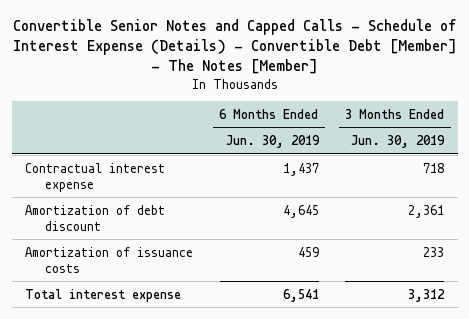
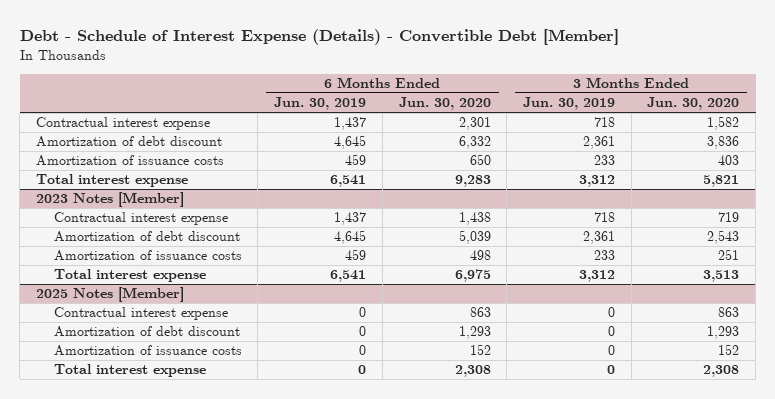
- Convertible Senior Notes and Capped Calls - Schedule of Interest Expense (Details) - Convertible Debt [Member] - The Notes [Member]
+ Debt - Schedule of Interest Expense (Details) - Convertible Debt [Member]
- | 6 Months Ended Jun. 30, 2019 | 3 Months Ended Jun. 30, 2019
+ | 6 Months Ended Jun. 30, 2019 | 6 Months Ended Jun. 30, 2020 | 3 Months Ended Jun. 30, 2019 | 3 Months Ended Jun. 30, 2020
+ 2023 Notes [Member]
+ Contractual interest expense | 1,437 | 1,438 | 718 | 719
+ Amortization of debt discount | 4,645 | 5,039 | 2,361 | 2,543
+ Amortization of issuance costs | 459 | 498 | 233 | 251
+ Total interest expense | 6,541 | 6,975 | 3,312 | 3,513
+ 2025 Notes [Member]
+ Contractual interest expense | 0 | 863 | 0 | 863
+ Amortization of debt discount | 0 | 1,293 | 0 | 1,293
+ Amortization of issuance costs | 0 | 152 | 0 | 152
+ Total interest expense | 0 | 2,308 | 0 | 2,308

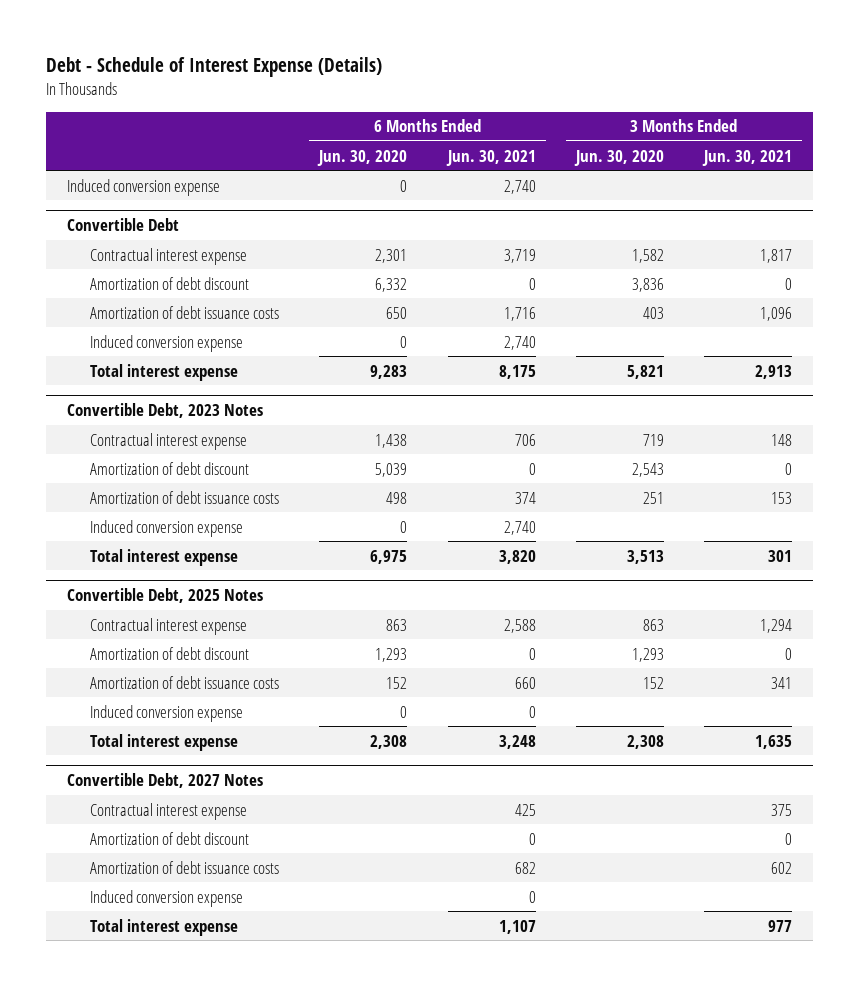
- Debt - Schedule of Interest Expense (Details) - Convertible Debt [Member]
+ Debt - Schedule of Interest Expense (Details)
- | 6 Months Ended Jun. 30, 2019 | 6 Months Ended Jun. 30, 2020 | 3 Months Ended Jun. 30, 2019 | 3 Months Ended Jun. 30, 2020
+ | 6 Months Ended Jun. 30, 2020 | 6 Months Ended Jun. 30, 2021 | 3 Months Ended Jun. 30, 2020 | 3 Months Ended Jun. 30, 2021
+ Induced conversion expense | 0 | 2,740 | |
+ Convertible Debt
- Amortization of issuance costs | 459 | 650 | 233 | 403
+ Amortization of debt issuance costs | 650 | 1,716 | 403 | 1,096
+ Induced conversion expense | 0 | 2,740 | |
- 2023 Notes [Member]
+ Convertible Debt, 2023 Notes
- Amortization of issuance costs | 459 | 498 | 233 | 251
+ Amortization of debt issuance costs | 498 | 374 | 251 | 153
+ Induced conversion expense | 0 | 2,740 | |
- 2025 Notes [Member]
+ Convertible Debt, 2025 Notes
- Amortization of issuance costs | 0 | 152 | 0 | 152
+ Amortization of debt issuance costs | 152 | 660 | 152 | 341
+ Induced conversion expense | 0 | 0 | |
+ Convertible Debt, 2027 Notes
+ Contractual interest expense | | 425 | | 375
+ Amortization of debt discount | | 0 | | 0
+ Amortization of debt issuance costs | | 682 | | 602
+ Induced conversion expense | | 0 | |
+ Total interest expense | | 1,107 | | 977

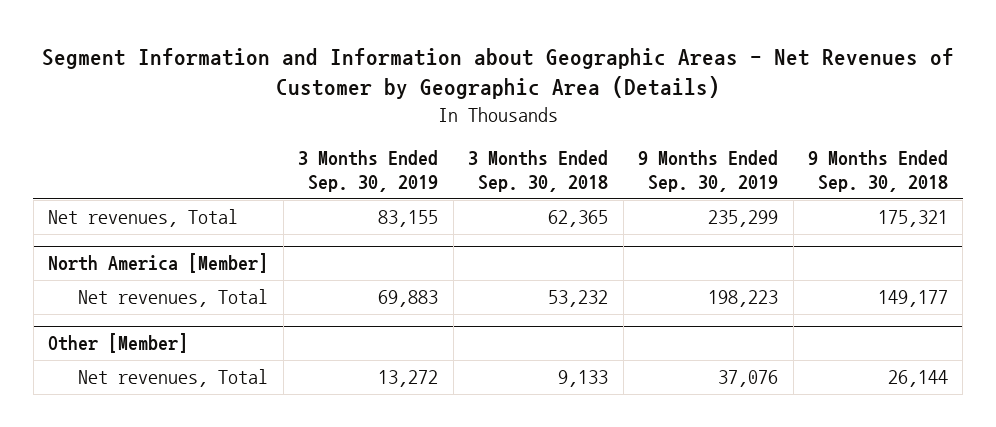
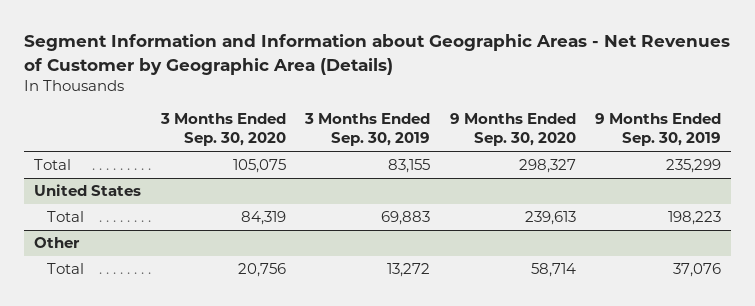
- | 3 Months Ended Sep. 30, 2019 | 3 Months Ended Sep. 30, 2018 | 9 Months Ended Sep. 30, 2019 | 9 Months Ended Sep. 30, 2018
+ | 3 Months Ended Sep. 30, 2020 | 3 Months Ended Sep. 30, 2019 | 9 Months Ended Sep. 30, 2020 | 9 Months Ended Sep. 30, 2019
- Net revenues, Total | 83,155 | 62,365 | 235,299 | 175,321
- North America [Member]
- Net revenues, Total | 69,883 | 53,232 | 198,223 | 149,177
- Other [Member]
- Net revenues, Total | 13,272 | 9,133 | 37,076 | 26,144
+ Total | 105,075 | 83,155 | 298,327 | 235,299
+ United States
+ Total | 84,319 | 69,883 | 239,613 | 198,223
+ Other
+ Total | 20,756 | 13,272 | 58,714 | 37,076

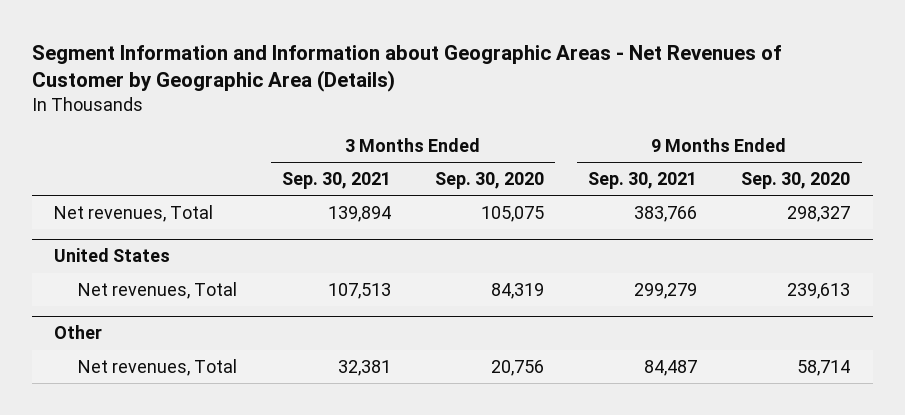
- | 3 Months Ended Sep. 30, 2020 | 3 Months Ended Sep. 30, 2019 | 9 Months Ended Sep. 30, 2020 | 9 Months Ended Sep. 30, 2019
+ | 3 Months Ended Sep. 30, 2021 | 3 Months Ended Sep. 30, 2020 | 9 Months Ended Sep. 30, 2021 | 9 Months Ended Sep. 30, 2020
- Total | 105,075 | 83,155 | 298,327 | 235,299
+ Net revenues, Total | 139,894 | 105,075 | 383,766 | 298,327
@ United States
- Total | 84,319 | 69,883 | 239,613 | 198,223
+ Net revenues, Total | 107,513 | 84,319 | 299,279 | 239,613
@ Other
- Total | 20,756 | 13,272 | 58,714 | 37,076
+ Net revenues, Total | 32,381 | 20,756 | 84,487 | 58,714

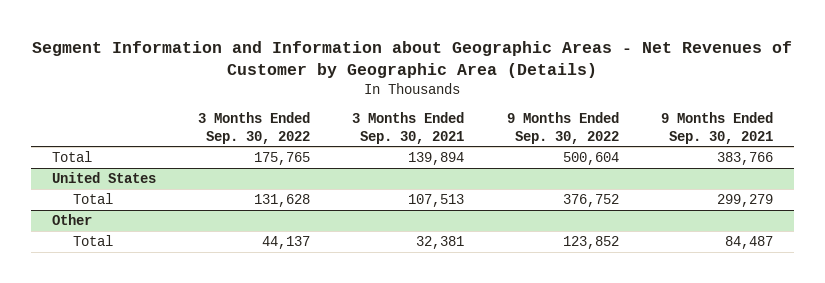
- | 3 Months Ended Sep. 30, 2021 | 3 Months Ended Sep. 30, 2020 | 9 Months Ended Sep. 30, 2021 | 9 Months Ended Sep. 30, 2020
+ | 3 Months Ended Sep. 30, 2022 | 3 Months Ended Sep. 30, 2021 | 9 Months Ended Sep. 30, 2022 | 9 Months Ended Sep. 30, 2021
- Net revenues, Total | 139,894 | 105,075 | 383,766 | 298,327
+ Total | 175,765 | 139,894 | 500,604 | 383,766
@ United States
- Net revenues, Total | 107,513 | 84,319 | 299,279 | 239,613
+ Total | 131,628 | 107,513 | 376,752 | 299,279
@ Other
- Net revenues, Total | 32,381 | 20,756 | 84,487 | 58,714
+ Total | 44,137 | 32,381 | 123,852 | 84,487

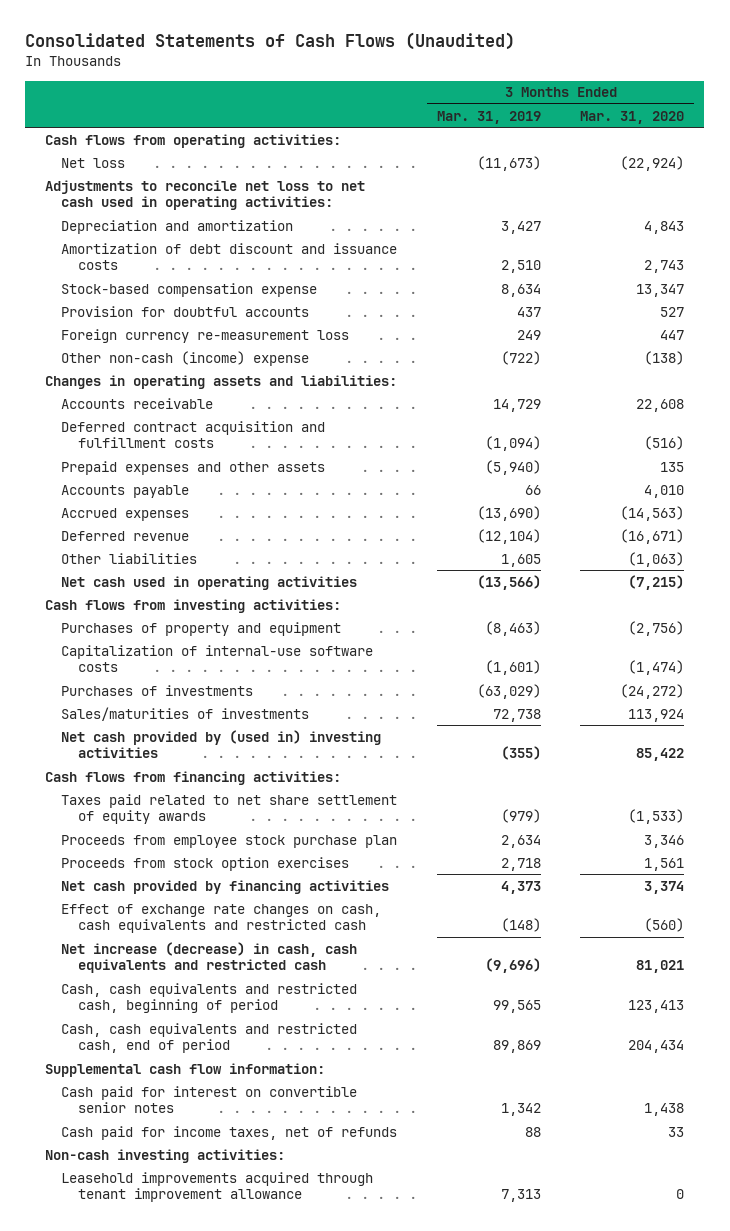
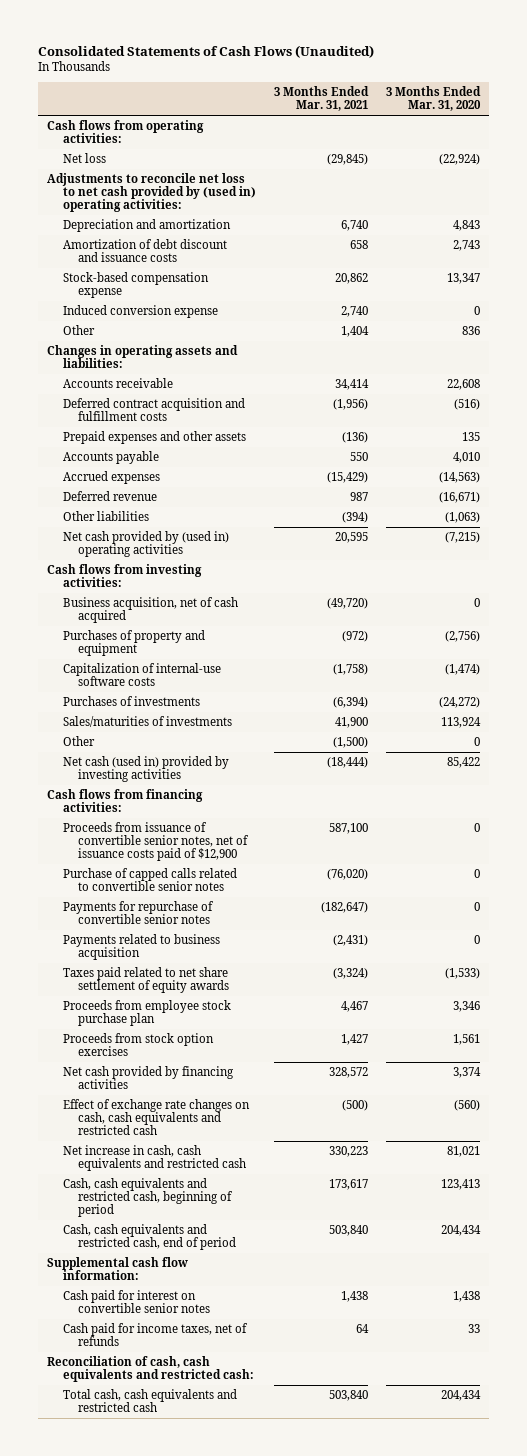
- | 3 Months Ended Mar. 31, 2019 | 3 Months Ended Mar. 31, 2020
+ | 3 Months Ended Mar. 31, 2021 | 3 Months Ended Mar. 31, 2020
- Adjustments to reconcile net loss to net cash used in operating activities:
+ Adjustments to reconcile net loss to net cash provided by (used in) operating activities:
- Provision for doubtful accounts | 437 | 527
- Foreign currency re-measurement loss | 249 | 447
- Other non-cash (income) expense | (722) | (138)
+ Induced conversion expense | 2,740 | 0
+ Other | 1,404 | 836
- Net cash used in operating activities | (13,566) | (7,215)
+ Net cash provided by (used in) operating activities | 20,595 | (7,215)
+ Business acquisition, net of cash acquired | (49,720) | 0
- Net cash provided by (used in) investing activities | (355) | 85,422
+ Other | (1,500) | 0
+ Net cash (used in) provided by investing activities | (18,444) | 85,422
+ Proceeds from issuance of convertible senior notes, net of issuance costs paid of $12,900 | 587,100 | 0
+ Purchase of capped calls related to convertible senior notes | (76,020) | 0
+ Payments for repurchase of convertible senior notes | (182,647) | 0
+ Payments related to business acquisition | (2,431) | 0
- Net increase (decrease) in cash, cash equivalents and restricted cash | (9,696) | 81,021
+ Net increase in cash, cash equivalents and restricted cash | 330,223 | 81,021
- Non-cash investing activities:
- Leasehold improvements acquired through tenant improvement allowance | 7,313 | 0
+ Reconciliation of cash, cash equivalents and restricted cash:
+ Total cash, cash equivalents and restricted cash | 503,840 | 204,434

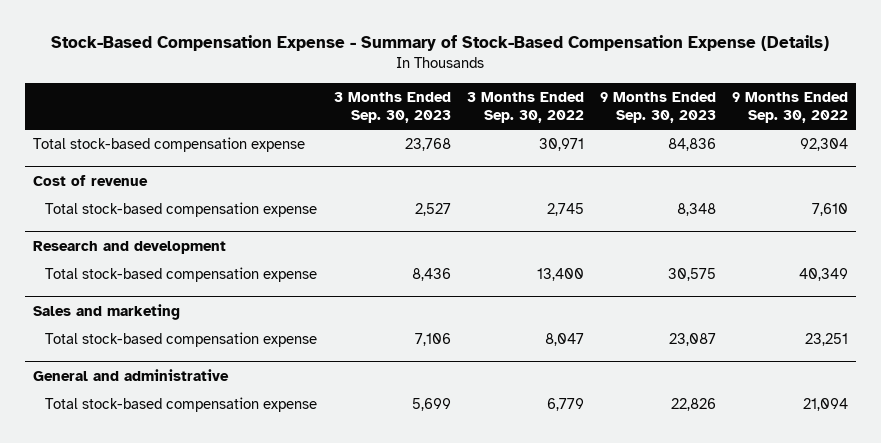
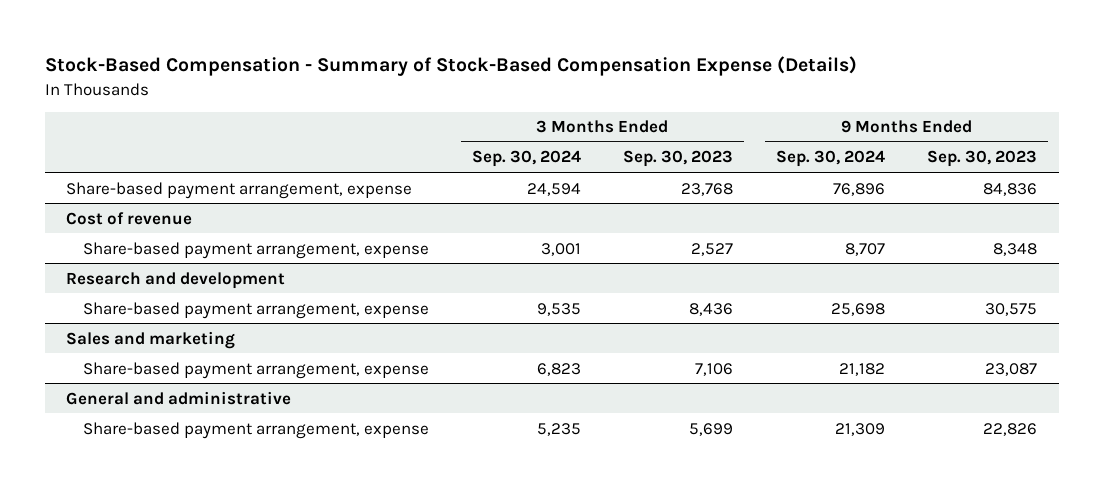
- Stock-Based Compensation Expense - Summary of Stock-Based Compensation Expense (Details)
+ Stock-Based Compensation - Summary of Stock-Based Compensation Expense (Details)
- | 3 Months Ended Sep. 30, 2023 | 3 Months Ended Sep. 30, 2022 | 9 Months Ended Sep. 30, 2023 | 9 Months Ended Sep. 30, 2022
+ | 3 Months Ended Sep. 30, 2024 | 3 Months Ended Sep. 30, 2023 | 9 Months Ended Sep. 30, 2024 | 9 Months Ended Sep. 30, 2023
- Total stock-based compensation expense | 23,768 | 30,971 | 84,836 | 92,304
+ Share-based payment arrangement, expense | 24,594 | 23,768 | 76,896 | 84,836
@ Cost of revenue
- Total stock-based compensation expense | 2,527 | 2,745 | 8,348 | 7,610
+ Share-based payment arrangement, expense | 3,001 | 2,527 | 8,707 | 8,348
@ Research and development
- Total stock-based compensation expense | 8,436 | 13,400 | 30,575 | 40,349
+ Share-based payment arrangement, expense | 9,535 | 8,436 | 25,698 | 30,575
@ Sales and marketing
- Total stock-based compensation expense | 7,106 | 8,047 | 23,087 | 23,251
+ Share-based payment arrangement, expense | 6,823 | 7,106 | 21,182 | 23,087
@ General and administrative
- Total stock-based compensation expense | 5,699 | 6,779 | 22,826 | 21,094
+ Share-based payment arrangement, expense | 5,235 | 5,699 | 21,309 | 22,826

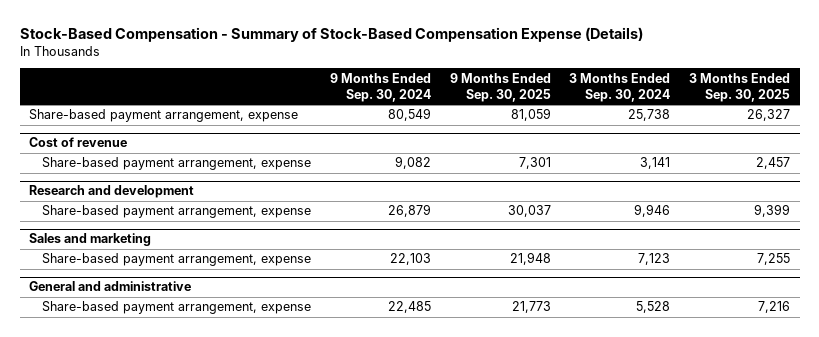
- | 3 Months Ended Sep. 30, 2024 | 3 Months Ended Sep. 30, 2023 | 9 Months Ended Sep. 30, 2024 | 9 Months Ended Sep. 30, 2023
+ | 9 Months Ended Sep. 30, 2024 | 9 Months Ended Sep. 30, 2025 | 3 Months Ended Sep. 30, 2024 | 3 Months Ended Sep. 30, 2025
- Share-based payment arrangement, expense | 24,594 | 23,768 | 76,896 | 84,836
+ Share-based payment arrangement, expense | 80,549 | 81,059 | 25,738 | 26,327
@ Cost of revenue
- Share-based payment arrangement, expense | 3,001 | 2,527 | 8,707 | 8,348
+ Share-based payment arrangement, expense | 9,082 | 7,301 | 3,141 | 2,457
@ Research and development
- Share-based payment arrangement, expense | 9,535 | 8,436 | 25,698 | 30,575
+ Share-based payment arrangement, expense | 26,879 | 30,037 | 9,946 | 9,399
@ Sales and marketing
- Share-based payment arrangement, expense | 6,823 | 7,106 | 21,182 | 23,087
+ Share-based payment arrangement, expense | 22,103 | 21,948 | 7,123 | 7,255
@ General and administrative
- Share-based payment arrangement, expense | 5,235 | 5,699 | 21,309 | 22,826
+ Share-based payment arrangement, expense | 22,485 | 21,773 | 5,528 | 7,216

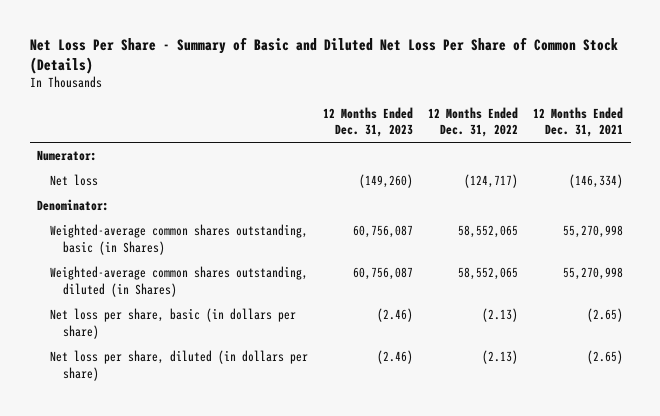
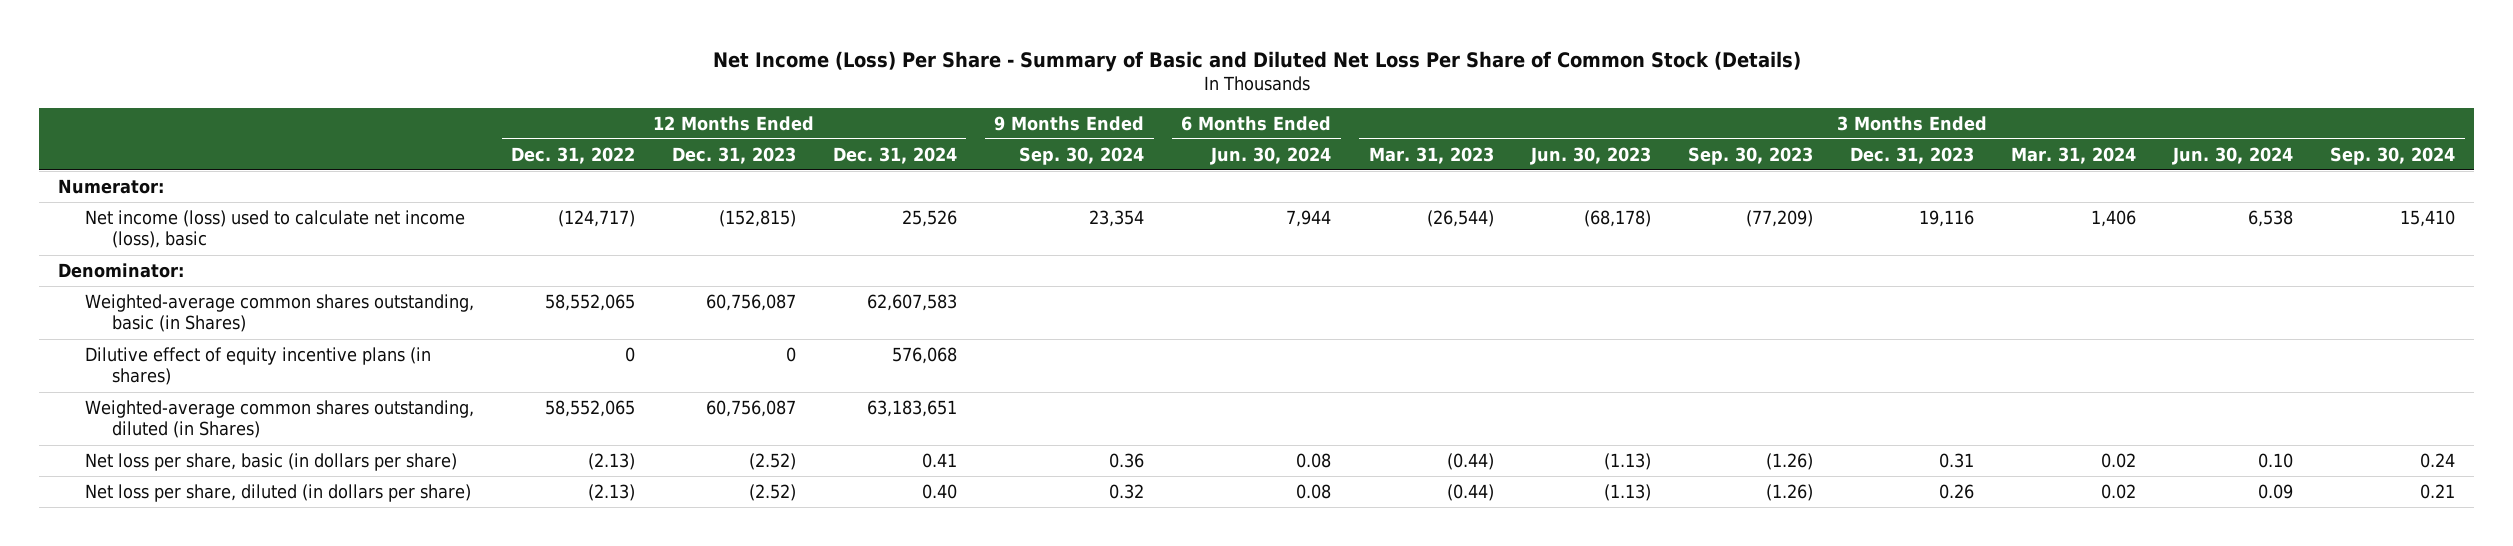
- Net Loss Per Share - Summary of Basic and Diluted Net Loss Per Share of Common Stock (Details)
+ Net Income (Loss) Per Share - Summary of Basic and Diluted Net Loss Per Share of Common Stock (Details)
- | 12 Months Ended Dec. 31, 2023 | 12 Months Ended Dec. 31, 2022 | 12 Months Ended Dec. 31, 2021
+ | 12 Months Ended Dec. 31, 2022 | 12 Months Ended Dec. 31, 2023 | 12 Months Ended Dec. 31, 2024 | 9 Months Ended Sep. 30, 2024 | 6 Months Ended Jun. 30, 2024 | 3 Months Ended Mar. 31, 2023 | 3 Months Ended Jun. 30, 2023 | 3 Months Ended Sep. 30, 2023 | 3 Months Ended Dec. 31, 2023 | 3 Months Ended Mar. 31, 2024 | 3 Months Ended Jun. 30, 2024 | 3 Months Ended Sep. 30, 2024
- Net loss | (149,260) | (124,717) | (146,334)
+ Net income (loss) used to calculate net income (loss), basic | (124,717) | (152,815) | 25,526 | 23,354 | 7,944 | (26,544) | (68,178) | (77,209) | 19,116 | 1,406 | 6,538 | 15,410
+ Dilutive effect of equity incentive plans (in shares) | 0 | 0 | 576,068 | | | | | | | | |
- Net loss per share, basic (in dollars per share) | (2.46) | (2.13) | (2.65)
- Net loss per share, diluted (in dollars per share) | (2.46) | (2.13) | (2.65)
+ Net loss per share, basic (in dollars per share) | (2.13) | (2.52) | 0.41 | 0.36 | 0.08 | (0.44) | (1.13) | (1.26) | 0.31 | 0.02 | 0.10 | 0.24
+ Net loss per share, diluted (in dollars per share) | (2.13) | (2.52) | 0.40 | 0.32 | 0.08 | (0.44) | (1.13) | (1.26) | 0.26 | 0.02 | 0.09 | 0.21

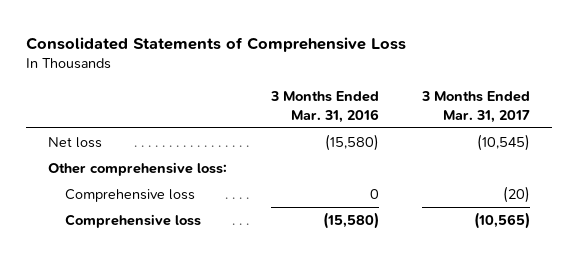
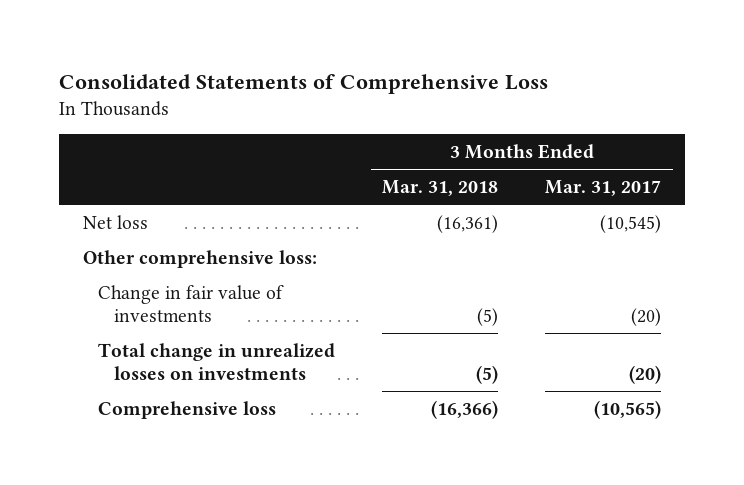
- | 3 Months Ended Mar. 31, 2016 | 3 Months Ended Mar. 31, 2017
+ | 3 Months Ended Mar. 31, 2018 | 3 Months Ended Mar. 31, 2017
- Comprehensive loss | 0 | (20)
+ Change in fair value of investments | (5) | (20)
+ Total change in unrealized losses on investments | (5) | (20)

